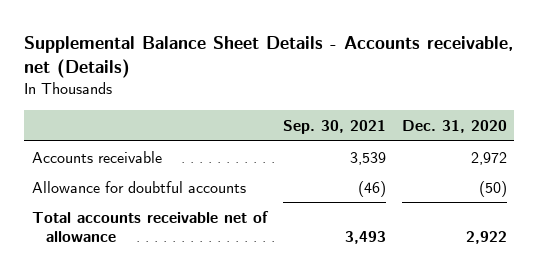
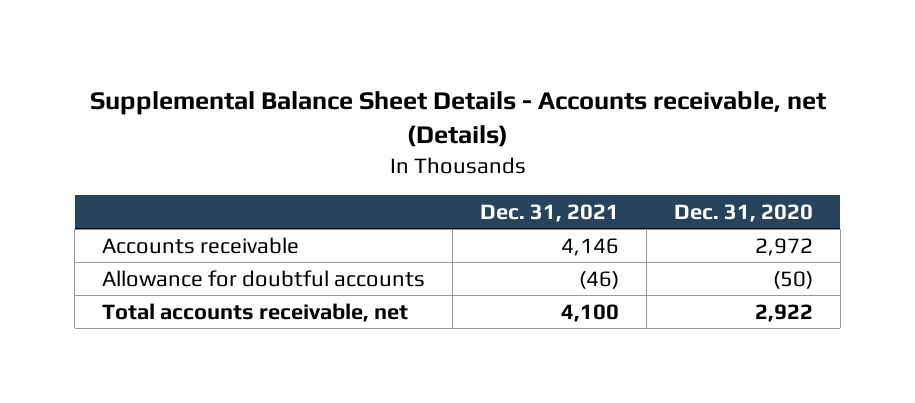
- | Sep. 30, 2021 | Dec. 31, 2020
+ | Dec. 31, 2021 | Dec. 31, 2020
- Total accounts receivable net of allowance | 3,493 | 2,922
+ Total accounts receivable, net | 4,100 | 2,922

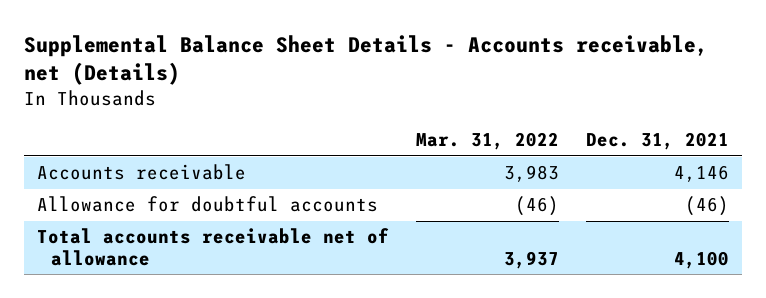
- | Dec. 31, 2021 | Dec. 31, 2020
+ | Mar. 31, 2022 | Dec. 31, 2021
- Total accounts receivable, net | 4,100 | 2,922
+ Total accounts receivable net of allowance | 3,937 | 4,100

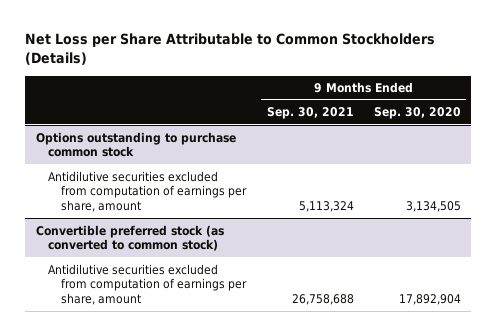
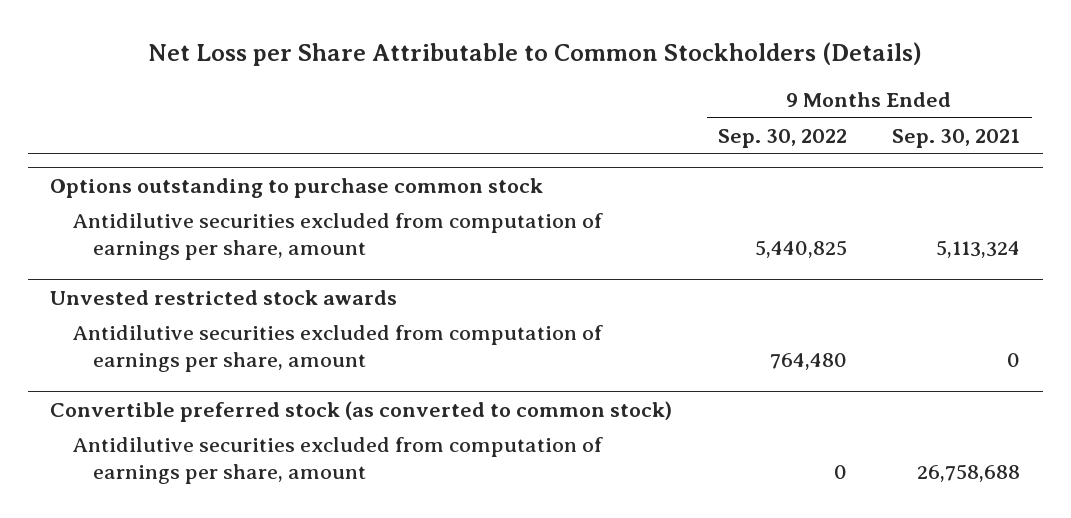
- | 9 Months Ended Sep. 30, 2021 | 9 Months Ended Sep. 30, 2020
+ | 9 Months Ended Sep. 30, 2022 | 9 Months Ended Sep. 30, 2021
+ Unvested restricted stock awards
+ Antidilutive securities excluded from computation of earnings per share, amount | 764,480 | 0

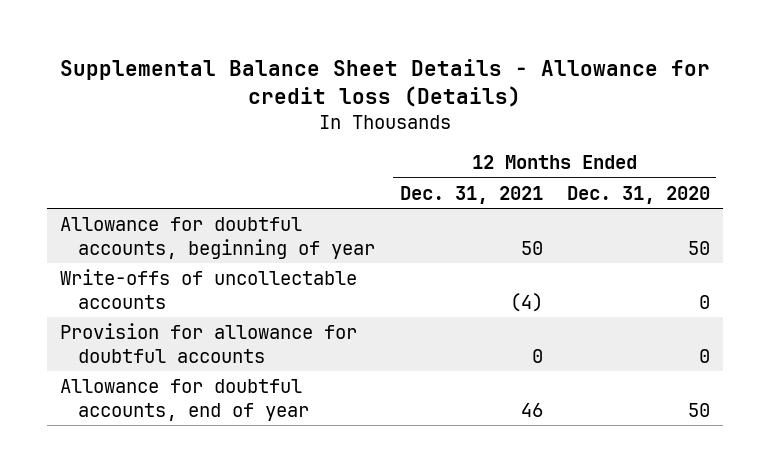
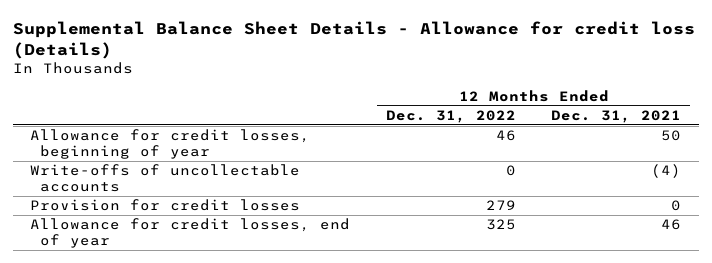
- | 12 Months Ended Dec. 31, 2021 | 12 Months Ended Dec. 31, 2020
+ | 12 Months Ended Dec. 31, 2022 | 12 Months Ended Dec. 31, 2021
- Allowance for doubtful accounts, beginning of year | 50 | 50
+ Allowance for credit losses, beginning of year | 46 | 50
- Provision for allowance for doubtful accounts | 0 | 0
- Allowance for doubtful accounts, end of year | 46 | 50
+ Provision for credit losses | 279 | 0
+ Allowance for credit losses, end of year | 325 | 46

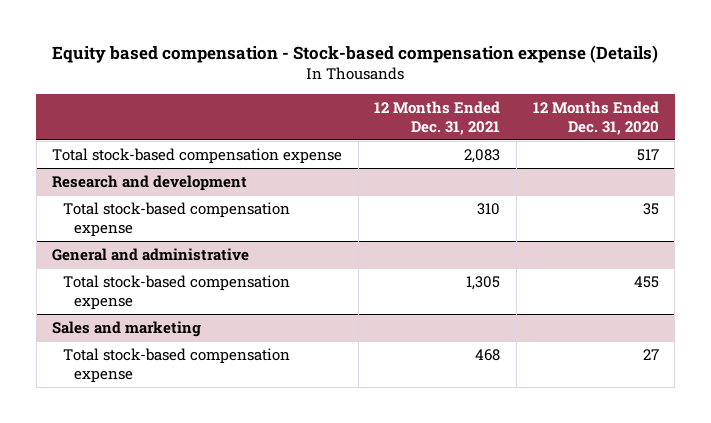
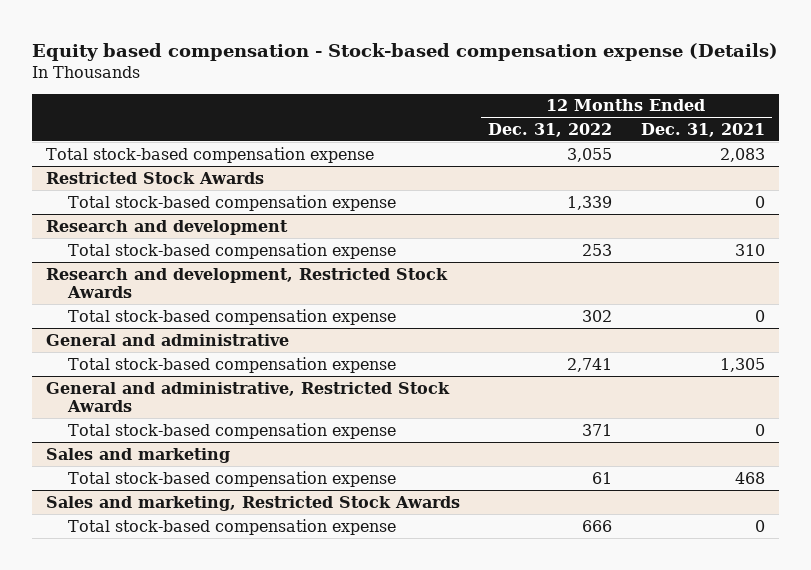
- | 12 Months Ended Dec. 31, 2021 | 12 Months Ended Dec. 31, 2020
+ | 12 Months Ended Dec. 31, 2022 | 12 Months Ended Dec. 31, 2021
+ Restricted Stock Awards
+ Total stock-based compensation expense | 1,339 | 0
+ Research and development, Restricted Stock Awards
+ Total stock-based compensation expense | 302 | 0
+ General and administrative, Restricted Stock Awards
+ Total stock-based compensation expense | 371 | 0
+ Sales and marketing, Restricted Stock Awards
+ Total stock-based compensation expense | 666 | 0

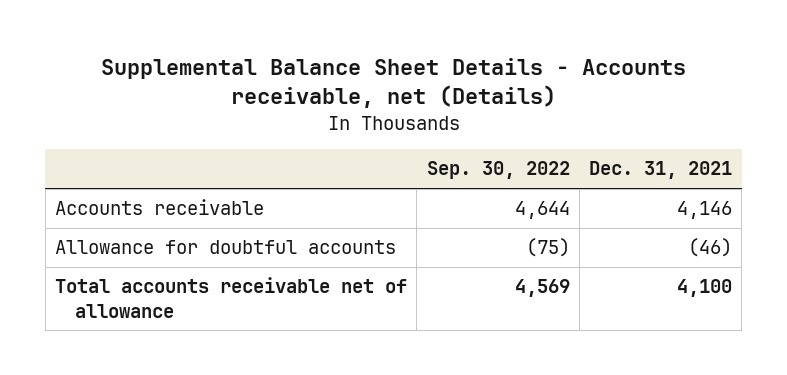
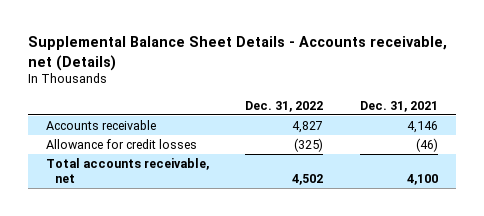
- | Sep. 30, 2022 | Dec. 31, 2021
+ | Dec. 31, 2022 | Dec. 31, 2021
- Allowance for doubtful accounts | (75) | (46)
- Total accounts receivable net of allowance | 4,569 | 4,100
+ Allowance for credit losses | (325) | (46)
+ Total accounts receivable, net | 4,502 | 4,100

